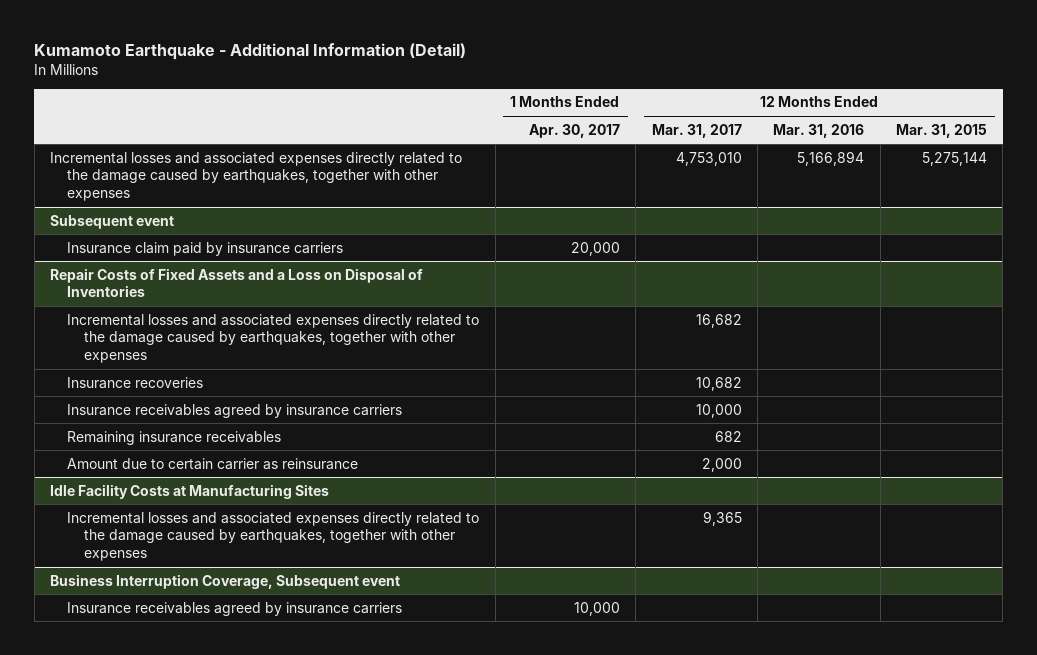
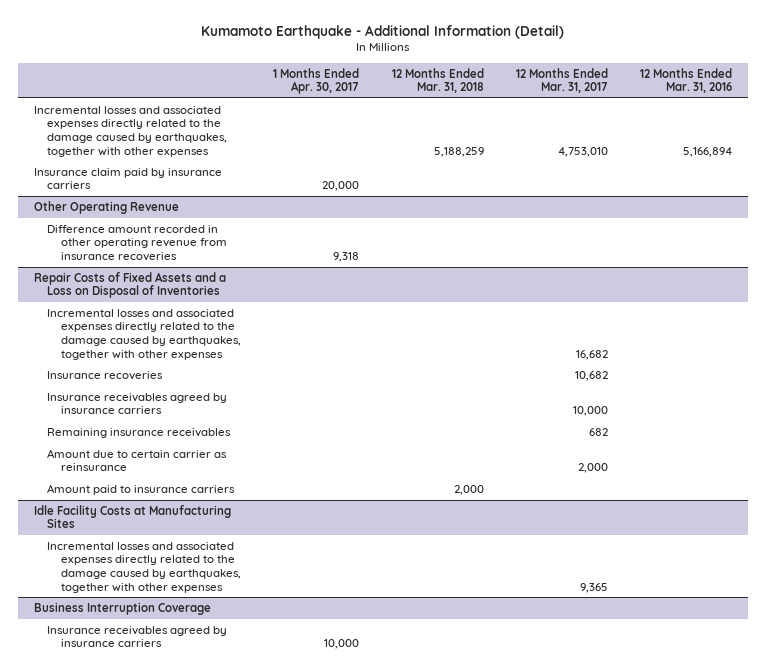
- | 1 Months Ended Apr. 30, 2017 | 12 Months Ended Mar. 31, 2017 | 12 Months Ended Mar. 31, 2016 | 12 Months Ended Mar. 31, 2015
+ | 1 Months Ended Apr. 30, 2017 | 12 Months Ended Mar. 31, 2018 | 12 Months Ended Mar. 31, 2017 | 12 Months Ended Mar. 31, 2016
- Subsequent event
+ Other Operating Revenue
+ Difference amount recorded in other operating revenue from insurance recoveries | 9,318 | | |
@ Repair Costs of Fixed Assets and a Loss on Disposal of Inventories
+ Amount paid to insurance carriers | | 2,000 | |
- Business Interruption Coverage, Subsequent event
+ Business Interruption Coverage

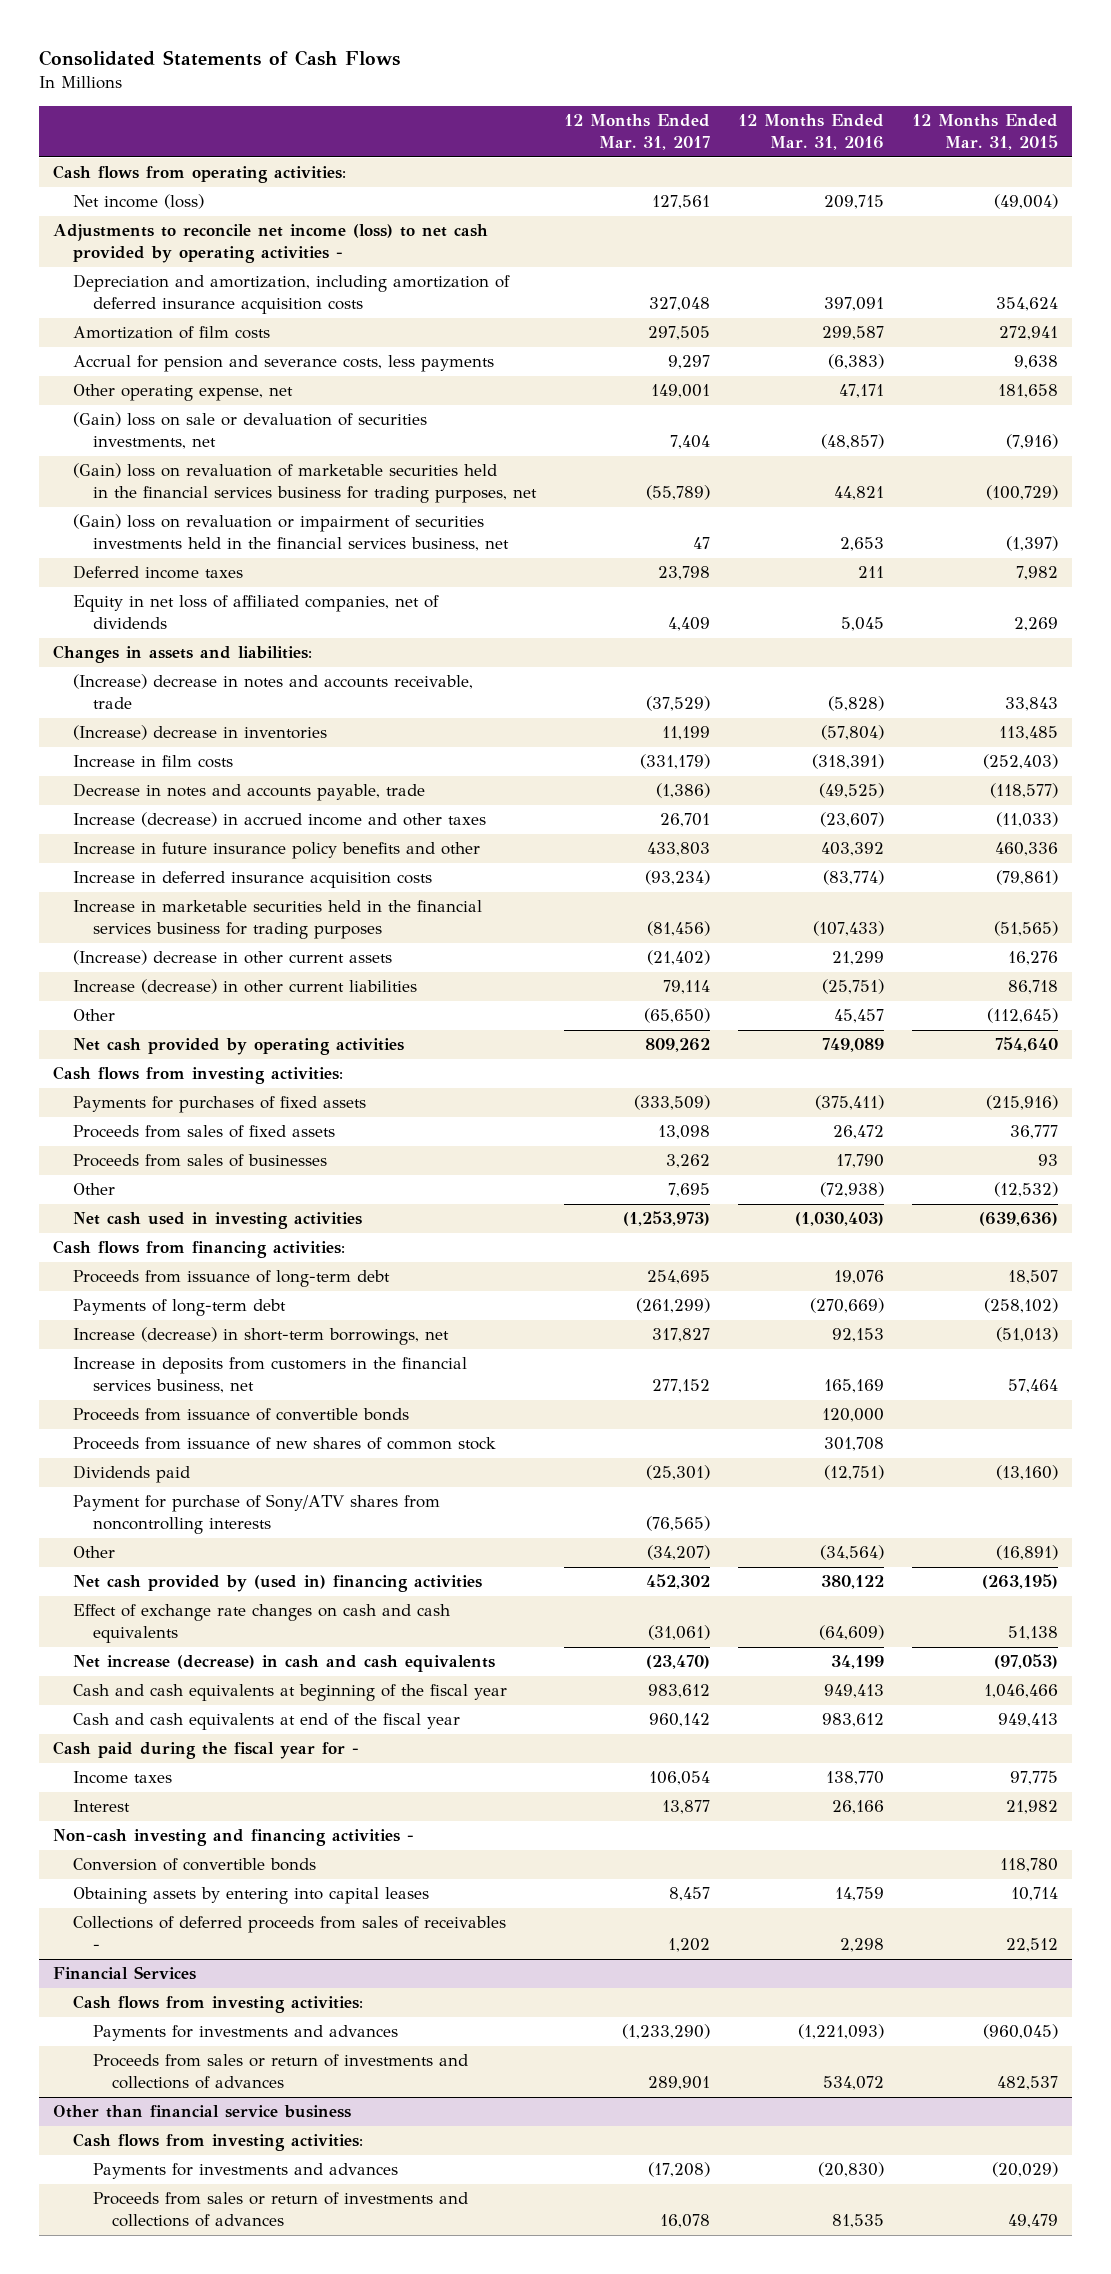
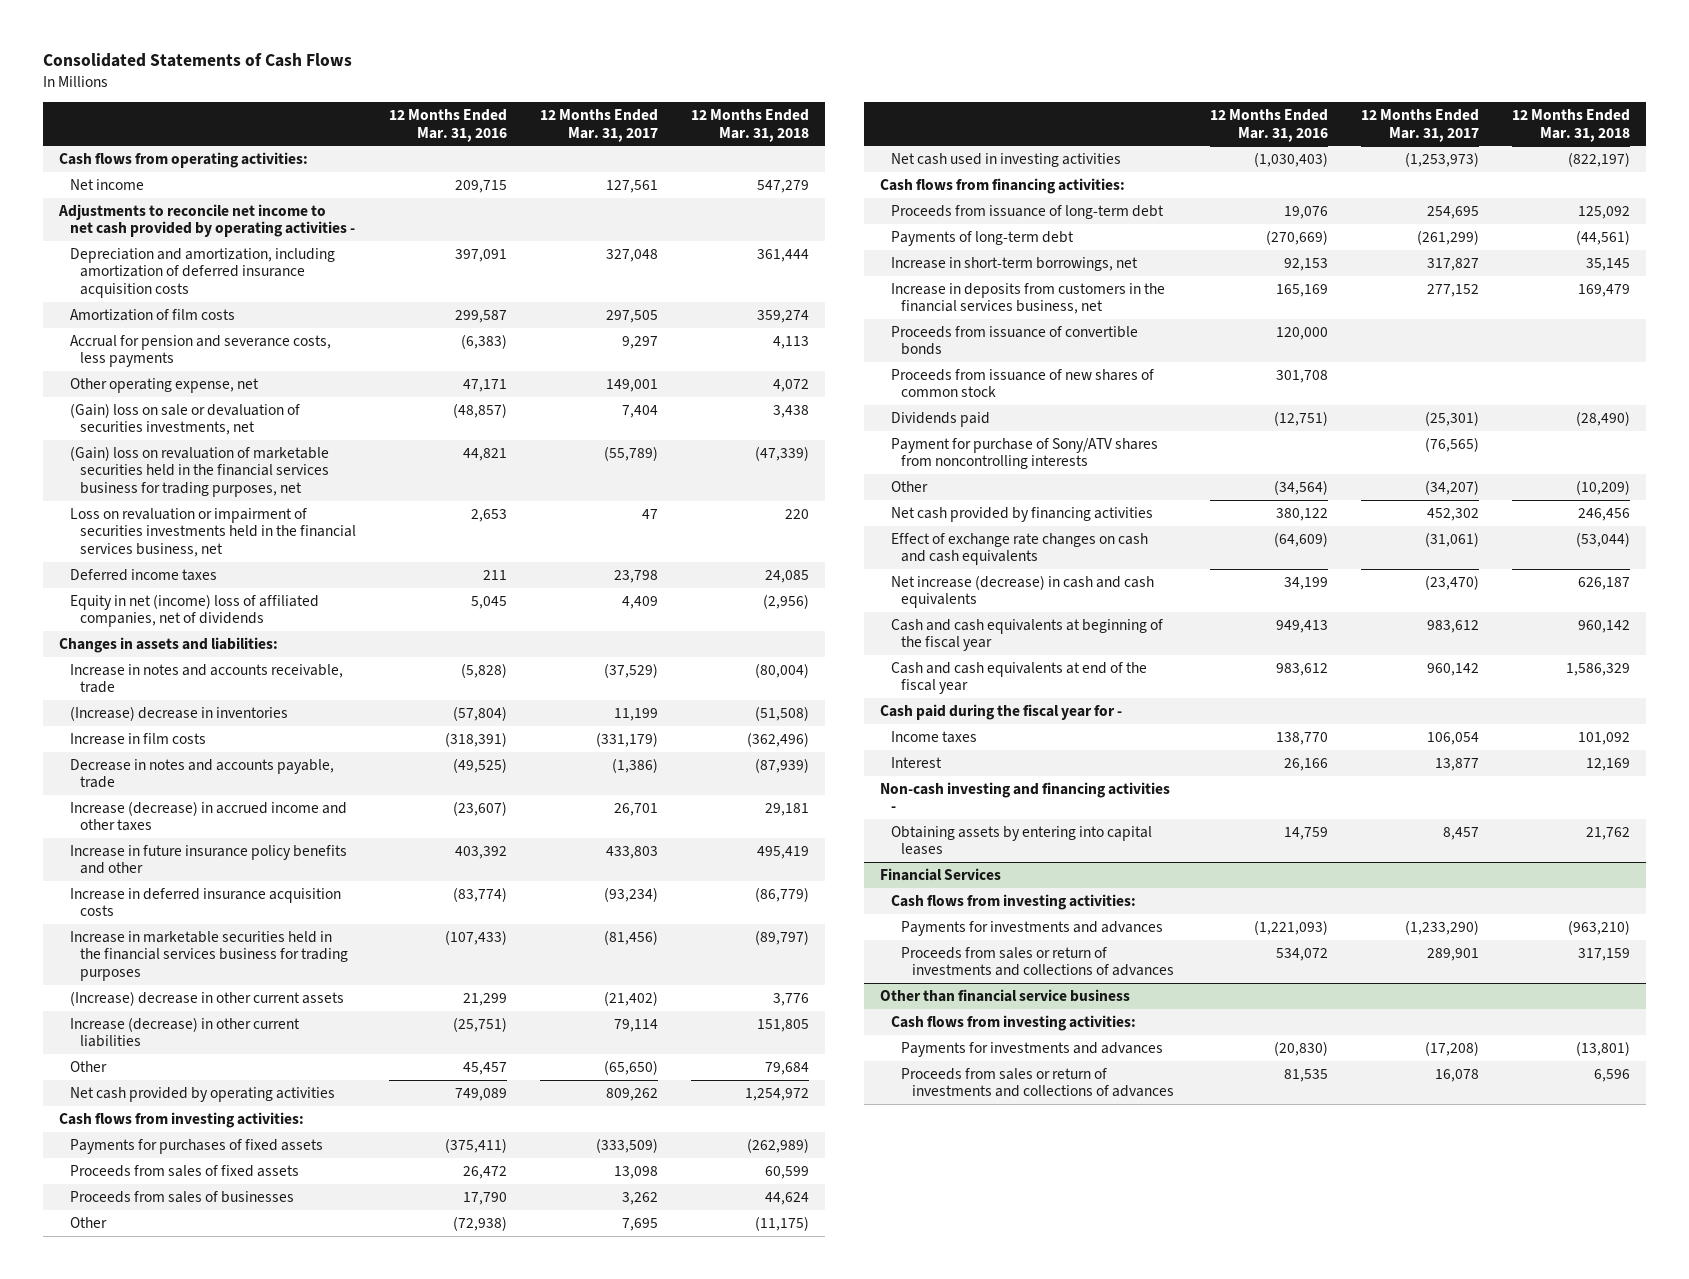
- | 12 Months Ended Mar. 31, 2017 | 12 Months Ended Mar. 31, 2016 | 12 Months Ended Mar. 31, 2015
+ | 12 Months Ended Mar. 31, 2016 | 12 Months Ended Mar. 31, 2017 | 12 Months Ended Mar. 31, 2018
- Net income (loss) | 127,561 | 209,715 | (49,004)
- Adjustments to reconcile net income (loss) to net cash provided by operating activities -
+ Net income | 209,715 | 127,561 | 547,279
+ Adjustments to reconcile net income to net cash provided by operating activities -
- (Gain) loss on revaluation or impairment of securities investments held in the financial services business, net | 47 | 2,653 | (1,397)
+ Loss on revaluation or impairment of securities investments held in the financial services business, net | 2,653 | 47 | 220
- Equity in net loss of affiliated companies, net of dividends | 4,409 | 5,045 | 2,269
+ Equity in net (income) loss of affiliated companies, net of dividends | 5,045 | 4,409 | (2,956)
- (Increase) decrease in notes and accounts receivable, trade | (37,529) | (5,828) | 33,843
+ Increase in notes and accounts receivable, trade | (5,828) | (37,529) | (80,004)
- Increase (decrease) in short-term borrowings, net | 317,827 | 92,153 | (51,013)
+ Increase in short-term borrowings, net | 92,153 | 317,827 | 35,145
- Net cash provided by (used in) financing activities | 452,302 | 380,122 | (263,195)
+ Net cash provided by financing activities | 380,122 | 452,302 | 246,456
- Conversion of convertible bonds | | | 118,780
- Collections of deferred proceeds from sales of receivables - | 1,202 | 2,298 | 22,512

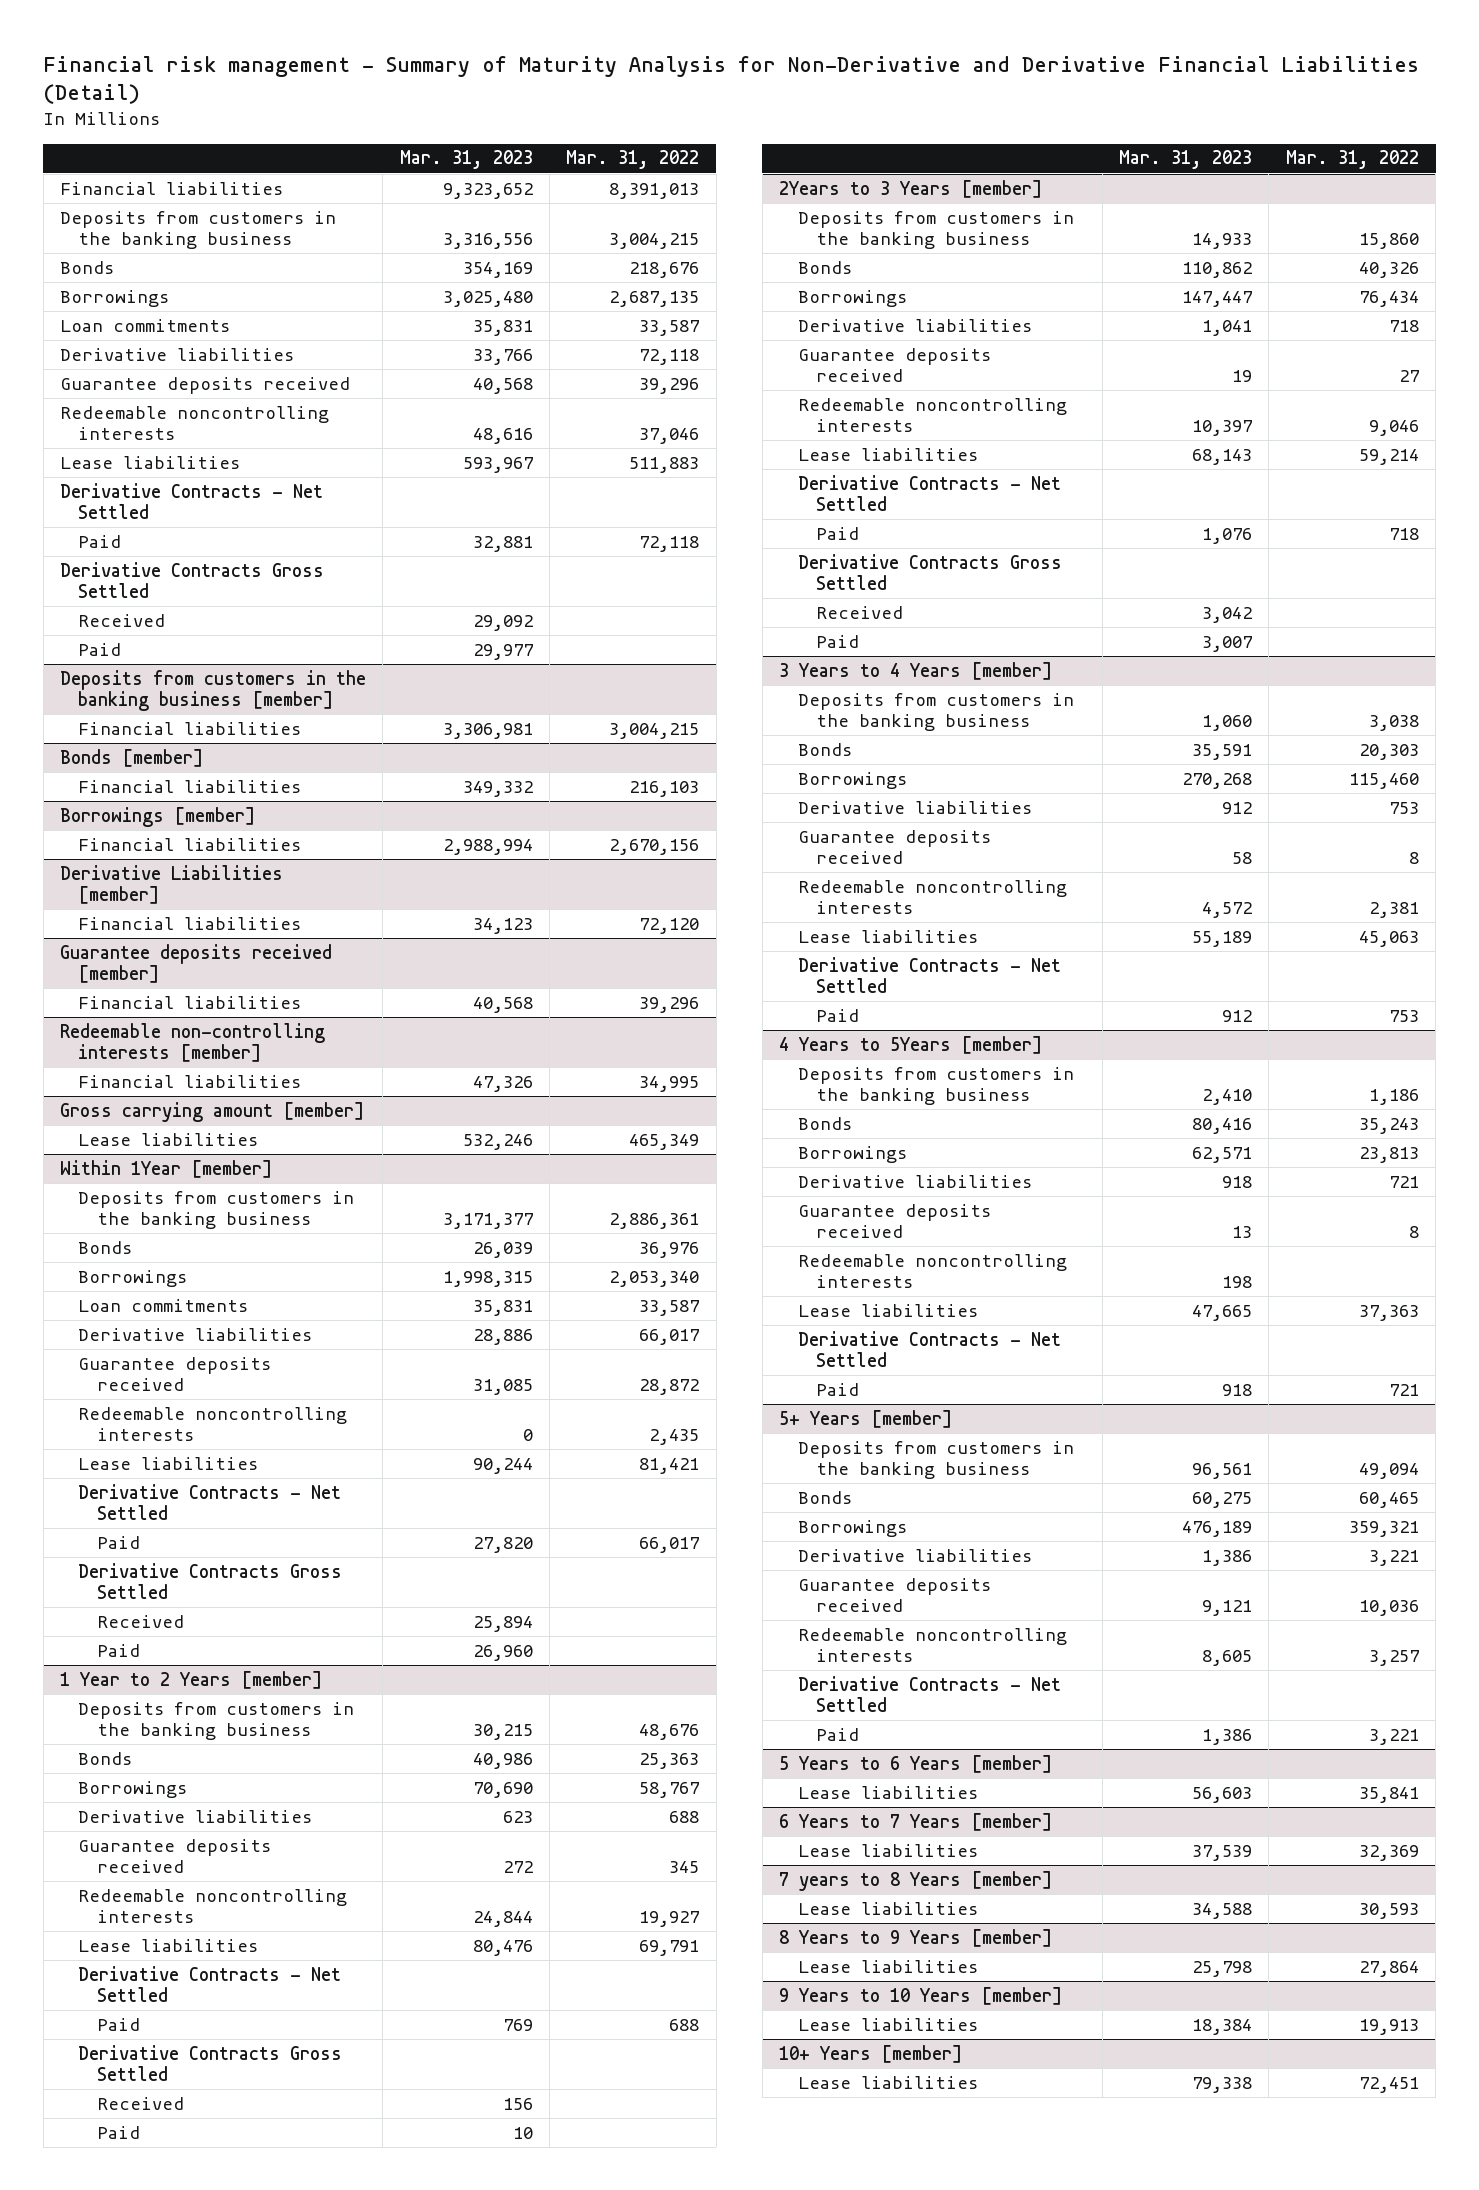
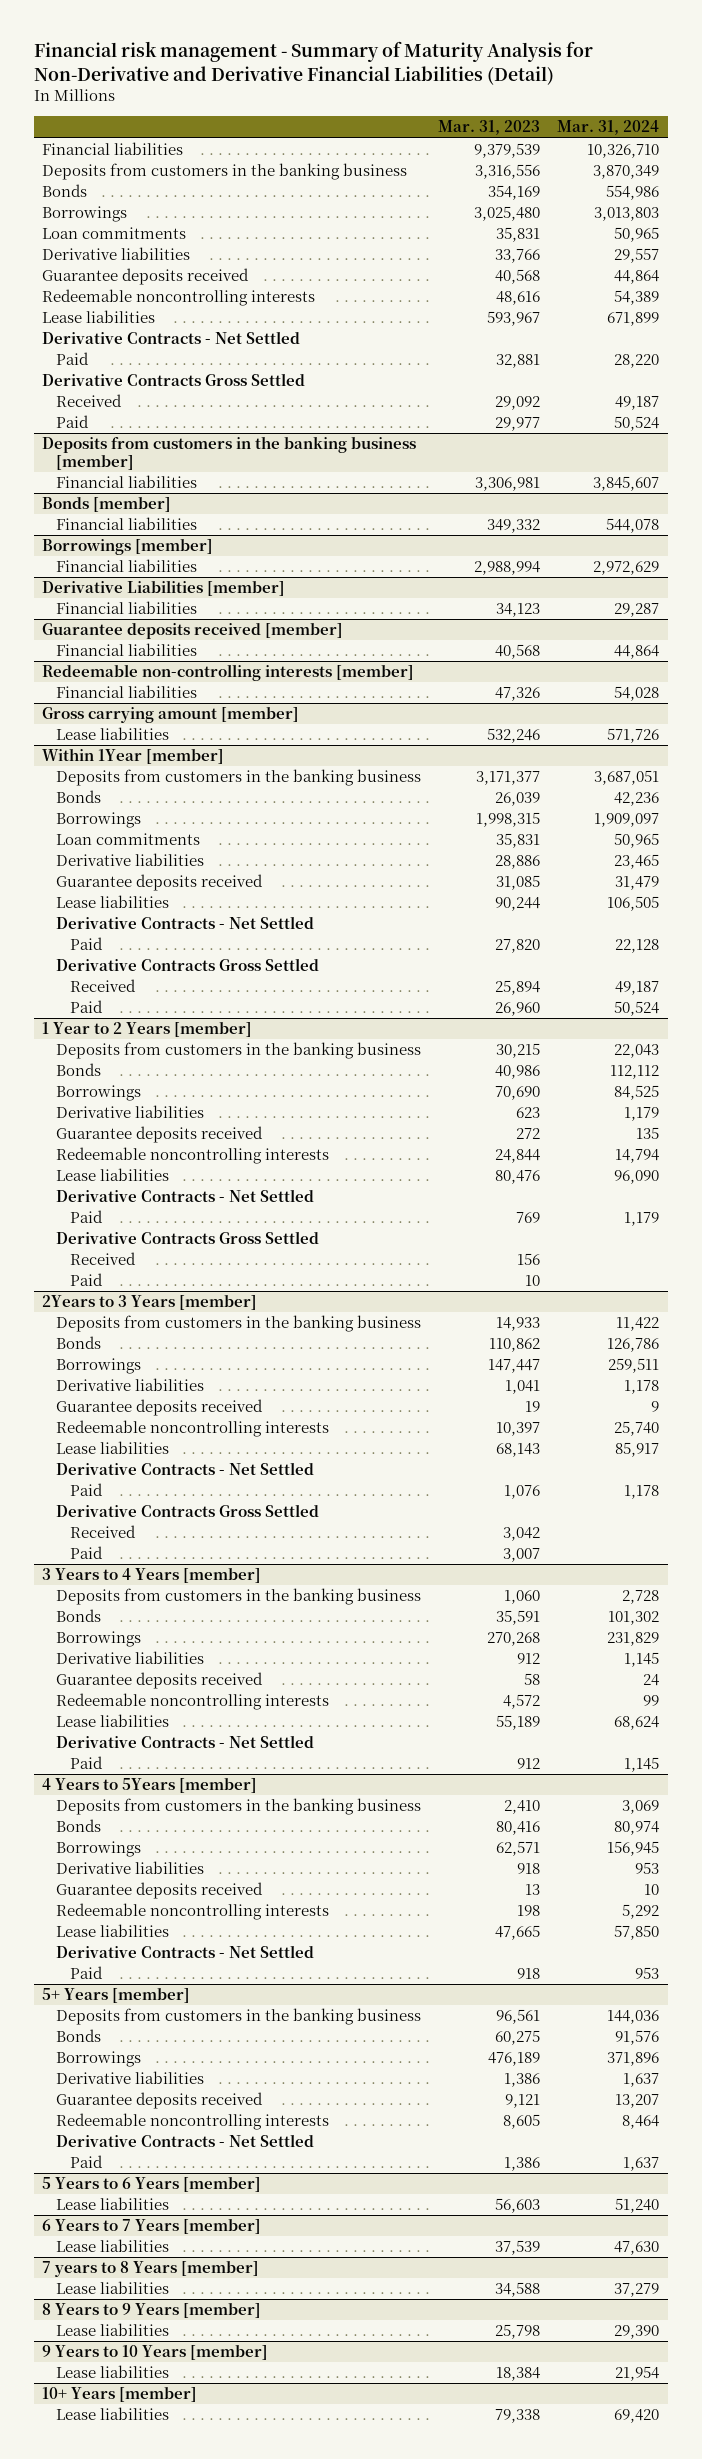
- | Mar. 31, 2023 | Mar. 31, 2022
+ | Mar. 31, 2023 | Mar. 31, 2024
- Financial liabilities | 9,323,652 | 8,391,013
+ Financial liabilities | 9,379,539 | 10,326,710
@ Within 1Year [member]
- Redeemable noncontrolling interests | 0 | 2,435

